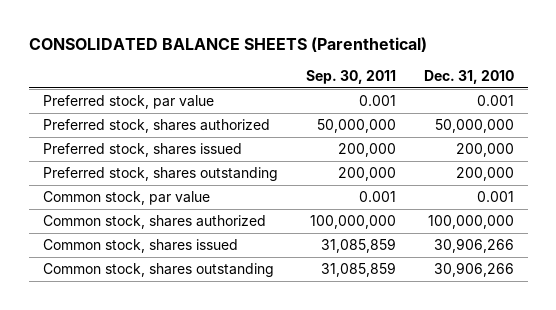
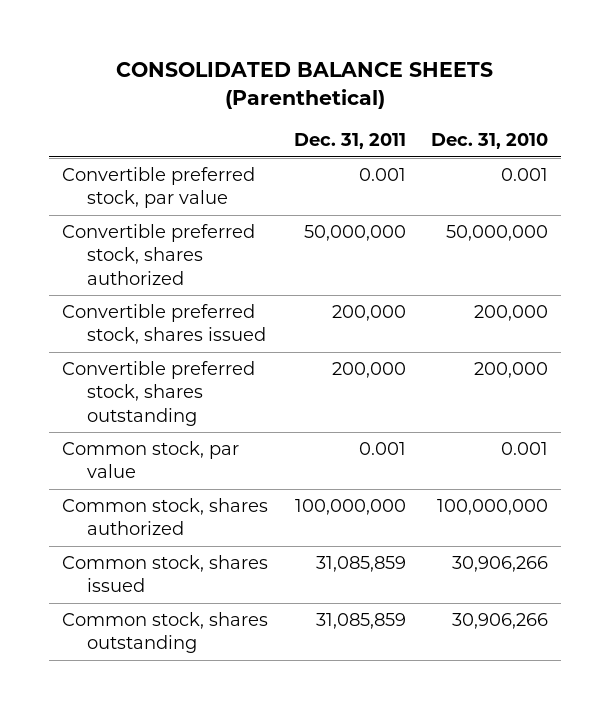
- | Sep. 30, 2011 | Dec. 31, 2010
+ | Dec. 31, 2011 | Dec. 31, 2010
- Preferred stock, par value | 0.001 | 0.001
- Preferred stock, shares authorized | 50,000,000 | 50,000,000
- Preferred stock, shares issued | 200,000 | 200,000
- Preferred stock, shares outstanding | 200,000 | 200,000
+ Convertible preferred stock, par value | 0.001 | 0.001
+ Convertible preferred stock, shares authorized | 50,000,000 | 50,000,000
+ Convertible preferred stock, shares issued | 200,000 | 200,000
+ Convertible preferred stock, shares outstanding | 200,000 | 200,000

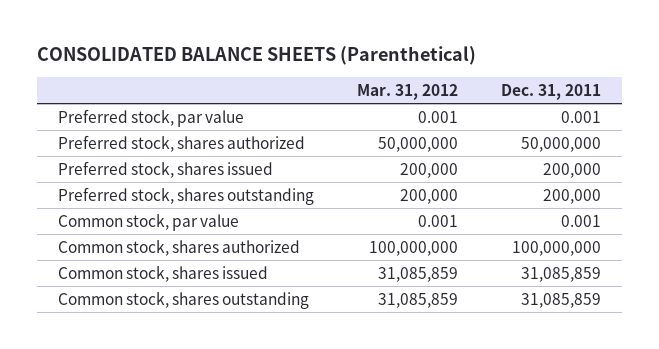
- | Dec. 31, 2011 | Dec. 31, 2010
+ | Mar. 31, 2012 | Dec. 31, 2011
- Convertible preferred stock, par value | 0.001 | 0.001
- Convertible preferred stock, shares authorized | 50,000,000 | 50,000,000
- Convertible preferred stock, shares issued | 200,000 | 200,000
- Convertible preferred stock, shares outstanding | 200,000 | 200,000
+ Preferred stock, par value | 0.001 | 0.001
+ Preferred stock, shares authorized | 50,000,000 | 50,000,000
+ Preferred stock, shares issued | 200,000 | 200,000
+ Preferred stock, shares outstanding | 200,000 | 200,000

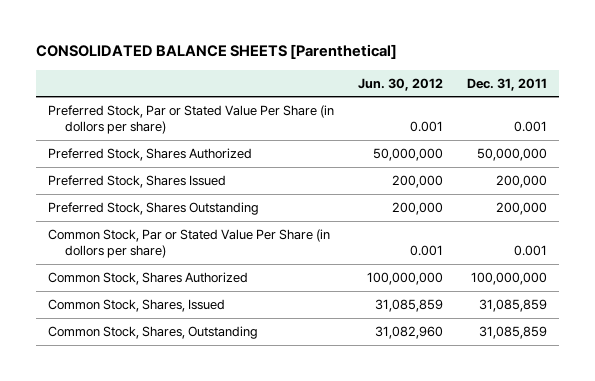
- CONSOLIDATED BALANCE SHEETS (Parenthetical)
+ CONSOLIDATED BALANCE SHEETS [Parenthetical]
- | Mar. 31, 2012 | Dec. 31, 2011
+ | Jun. 30, 2012 | Dec. 31, 2011
- Preferred stock, par value | 0.001 | 0.001
- Preferred stock, shares authorized | 50,000,000 | 50,000,000
- Preferred stock, shares issued | 200,000 | 200,000
- Preferred stock, shares outstanding | 200,000 | 200,000
- Common stock, par value | 0.001 | 0.001
- Common stock, shares authorized | 100,000,000 | 100,000,000
- Common stock, shares issued | 31,085,859 | 31,085,859
- Common stock, shares outstanding | 31,085,859 | 31,085,859
+ Preferred Stock, Par or Stated Value Per Share (in dollors per share) | 0.001 | 0.001
+ Preferred Stock, Shares Authorized | 50,000,000 | 50,000,000
+ Preferred Stock, Shares Issued | 200,000 | 200,000
+ Preferred Stock, Shares Outstanding | 200,000 | 200,000
+ Common Stock, Par or Stated Value Per Share (in dollors per share) | 0.001 | 0.001
+ Common Stock, Shares Authorized | 100,000,000 | 100,000,000
+ Common Stock, Shares, Issued | 31,085,859 | 31,085,859
+ Common Stock, Shares, Outstanding | 31,082,960 | 31,085,859

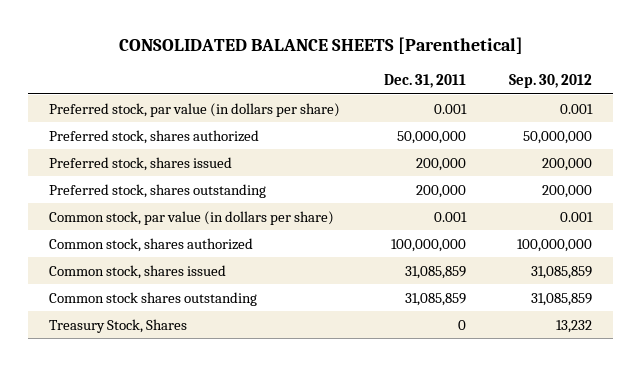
- | Jun. 30, 2012 | Dec. 31, 2011
+ | Dec. 31, 2011 | Sep. 30, 2012
- Preferred Stock, Par or Stated Value Per Share (in dollors per share) | 0.001 | 0.001
- Preferred Stock, Shares Authorized | 50,000,000 | 50,000,000
- Preferred Stock, Shares Issued | 200,000 | 200,000
- Preferred Stock, Shares Outstanding | 200,000 | 200,000
- Common Stock, Par or Stated Value Per Share (in dollors per share) | 0.001 | 0.001
- Common Stock, Shares Authorized | 100,000,000 | 100,000,000
- Common Stock, Shares, Issued | 31,085,859 | 31,085,859
- Common Stock, Shares, Outstanding | 31,082,960 | 31,085,859
+ Preferred stock, par value (in dollars per share) | 0.001 | 0.001
+ Preferred stock, shares authorized | 50,000,000 | 50,000,000
+ Preferred stock, shares issued | 200,000 | 200,000
+ Preferred stock, shares outstanding | 200,000 | 200,000
+ Common stock, par value (in dollars per share) | 0.001 | 0.001
+ Common stock, shares authorized | 100,000,000 | 100,000,000
+ Common stock, shares issued | 31,085,859 | 31,085,859
+ Common stock shares outstanding | 31,085,859 | 31,085,859
+ Treasury Stock, Shares | 0 | 13,232

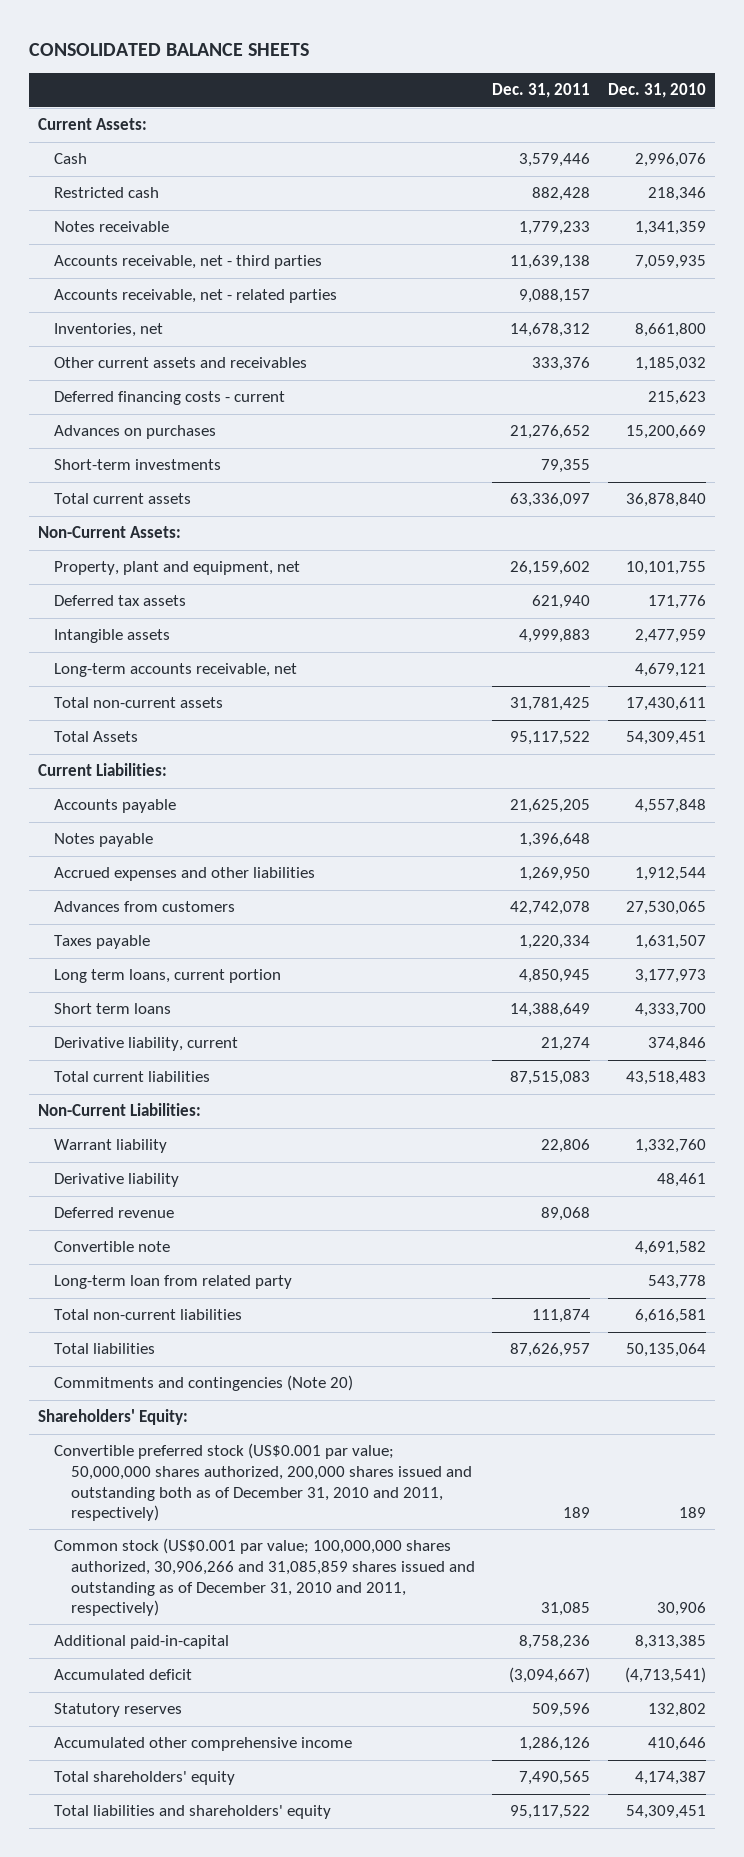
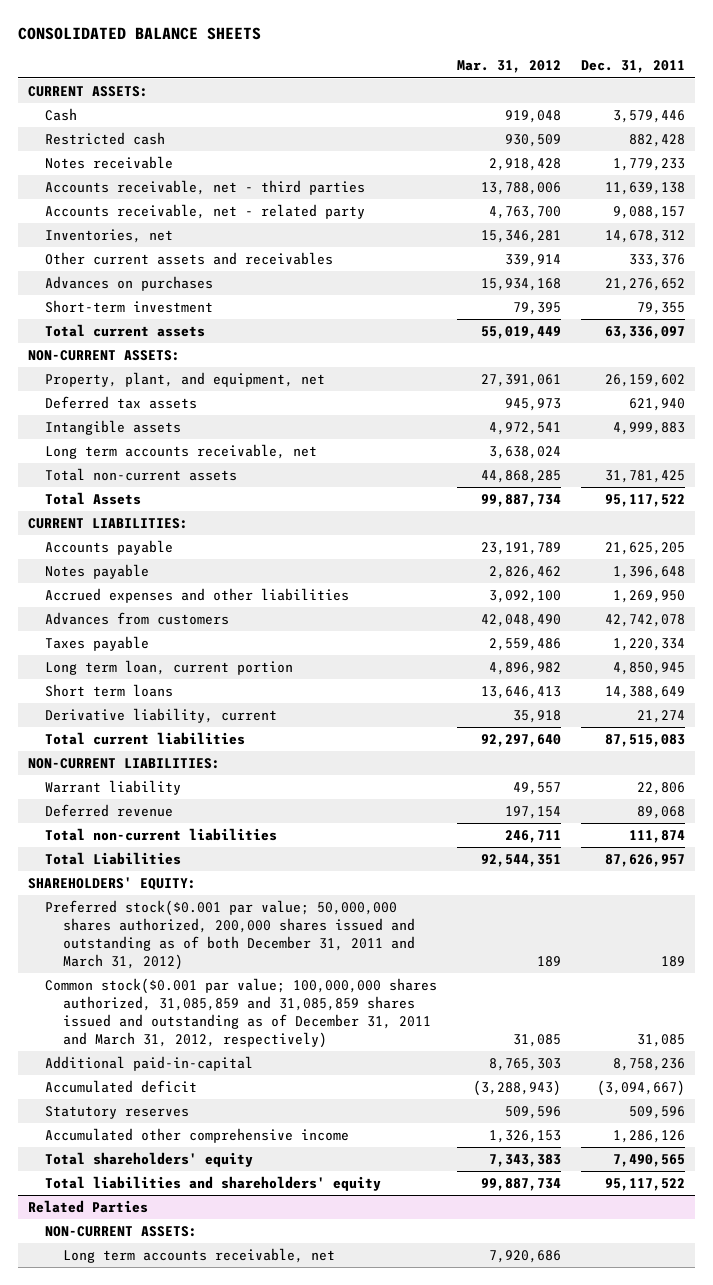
- | Dec. 31, 2011 | Dec. 31, 2010
+ | Mar. 31, 2012 | Dec. 31, 2011
- Current Assets:
+ CURRENT ASSETS:
- Accounts receivable, net - related parties | 9,088,157 |
+ Accounts receivable, net - related party | 4,763,700 | 9,088,157
- Deferred financing costs - current | | 215,623
- Short-term investments | 79,355 |
+ Short-term investment | 79,395 | 79,355
- Non-Current Assets:
- Property, plant and equipment, net | 26,159,602 | 10,101,755
+ NON-CURRENT ASSETS:
+ Property, plant, and equipment, net | 27,391,061 | 26,159,602
- Long-term accounts receivable, net | | 4,679,121
+ Long term accounts receivable, net | 3,638,024 |
- Current Liabilities:
+ CURRENT LIABILITIES:
- Long term loans, current portion | 4,850,945 | 3,177,973
+ Long term loan, current portion | 4,896,982 | 4,850,945
- Non-Current Liabilities:
+ NON-CURRENT LIABILITIES:
- Derivative liability | | 48,461
- Convertible note | | 4,691,582
- Long-term loan from related party | | 543,778
- Total liabilities | 87,626,957 | 50,135,064
- Commitments and contingencies (Note 20)
- Shareholders' Equity:
- Convertible preferred stock (US$0.001 par value; 50,000,000 shares authorized, 200,000 shares issued and outstanding both as of December 31, 2010 and 2011, respectively) | 189 | 189
- Common stock (US$0.001 par value; 100,000,000 shares authorized, 30,906,266 and 31,085,859 shares issued and outstanding as of December 31, 2010 and 2011, respectively) | 31,085 | 30,906
+ Total Liabilities | 92,544,351 | 87,626,957
+ SHAREHOLDERS' EQUITY:
+ Preferred stock($0.001 par value; 50,000,000 shares authorized, 200,000 shares issued and outstanding as of both December 31, 2011 and March 31, 2012) | 189 | 189
+ Common stock($0.001 par value; 100,000,000 shares authorized, 31,085,859 and 31,085,859 shares issued and outstanding as of December 31, 2011 and March 31, 2012, respectively) | 31,085 | 31,085
+ Related Parties
+ NON-CURRENT ASSETS:
+ Long term accounts receivable, net | 7,920,686 |

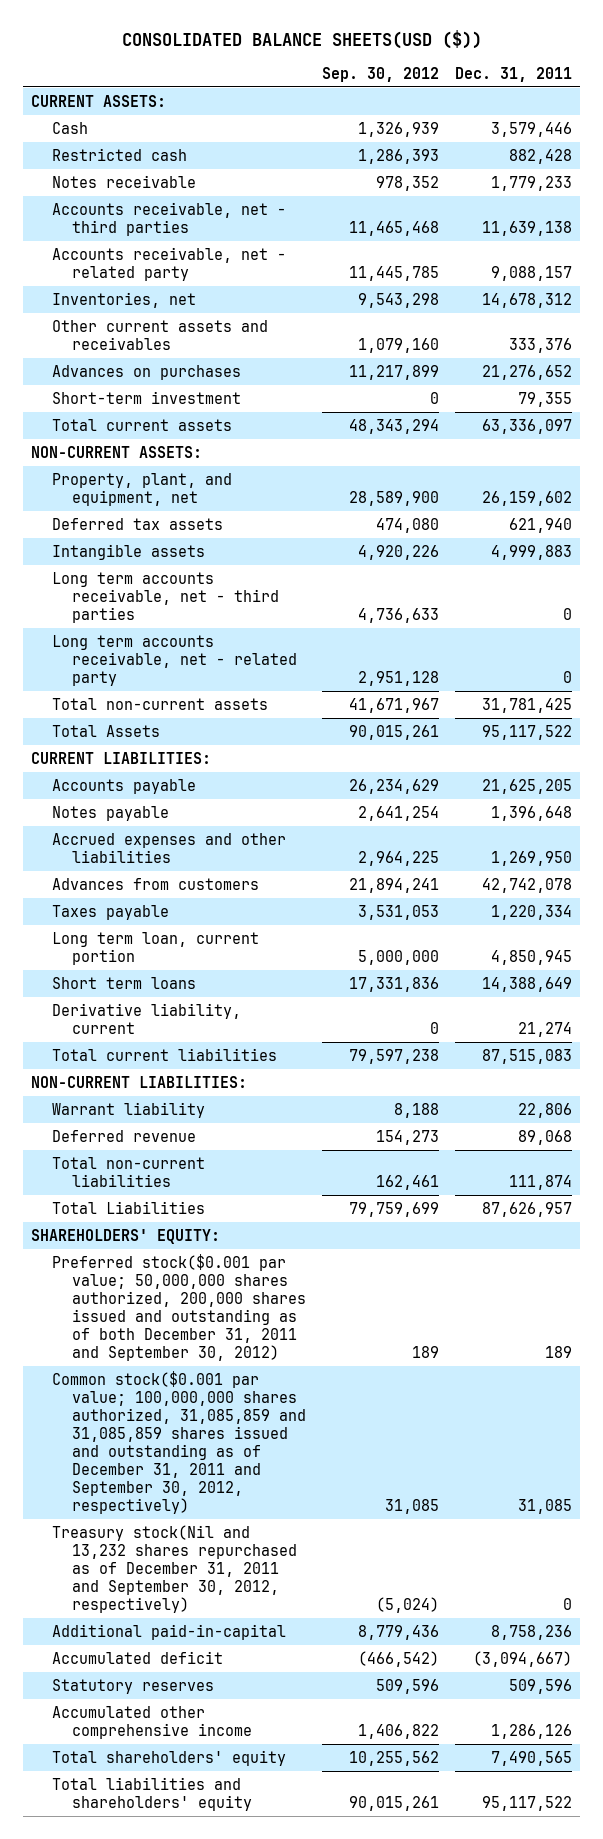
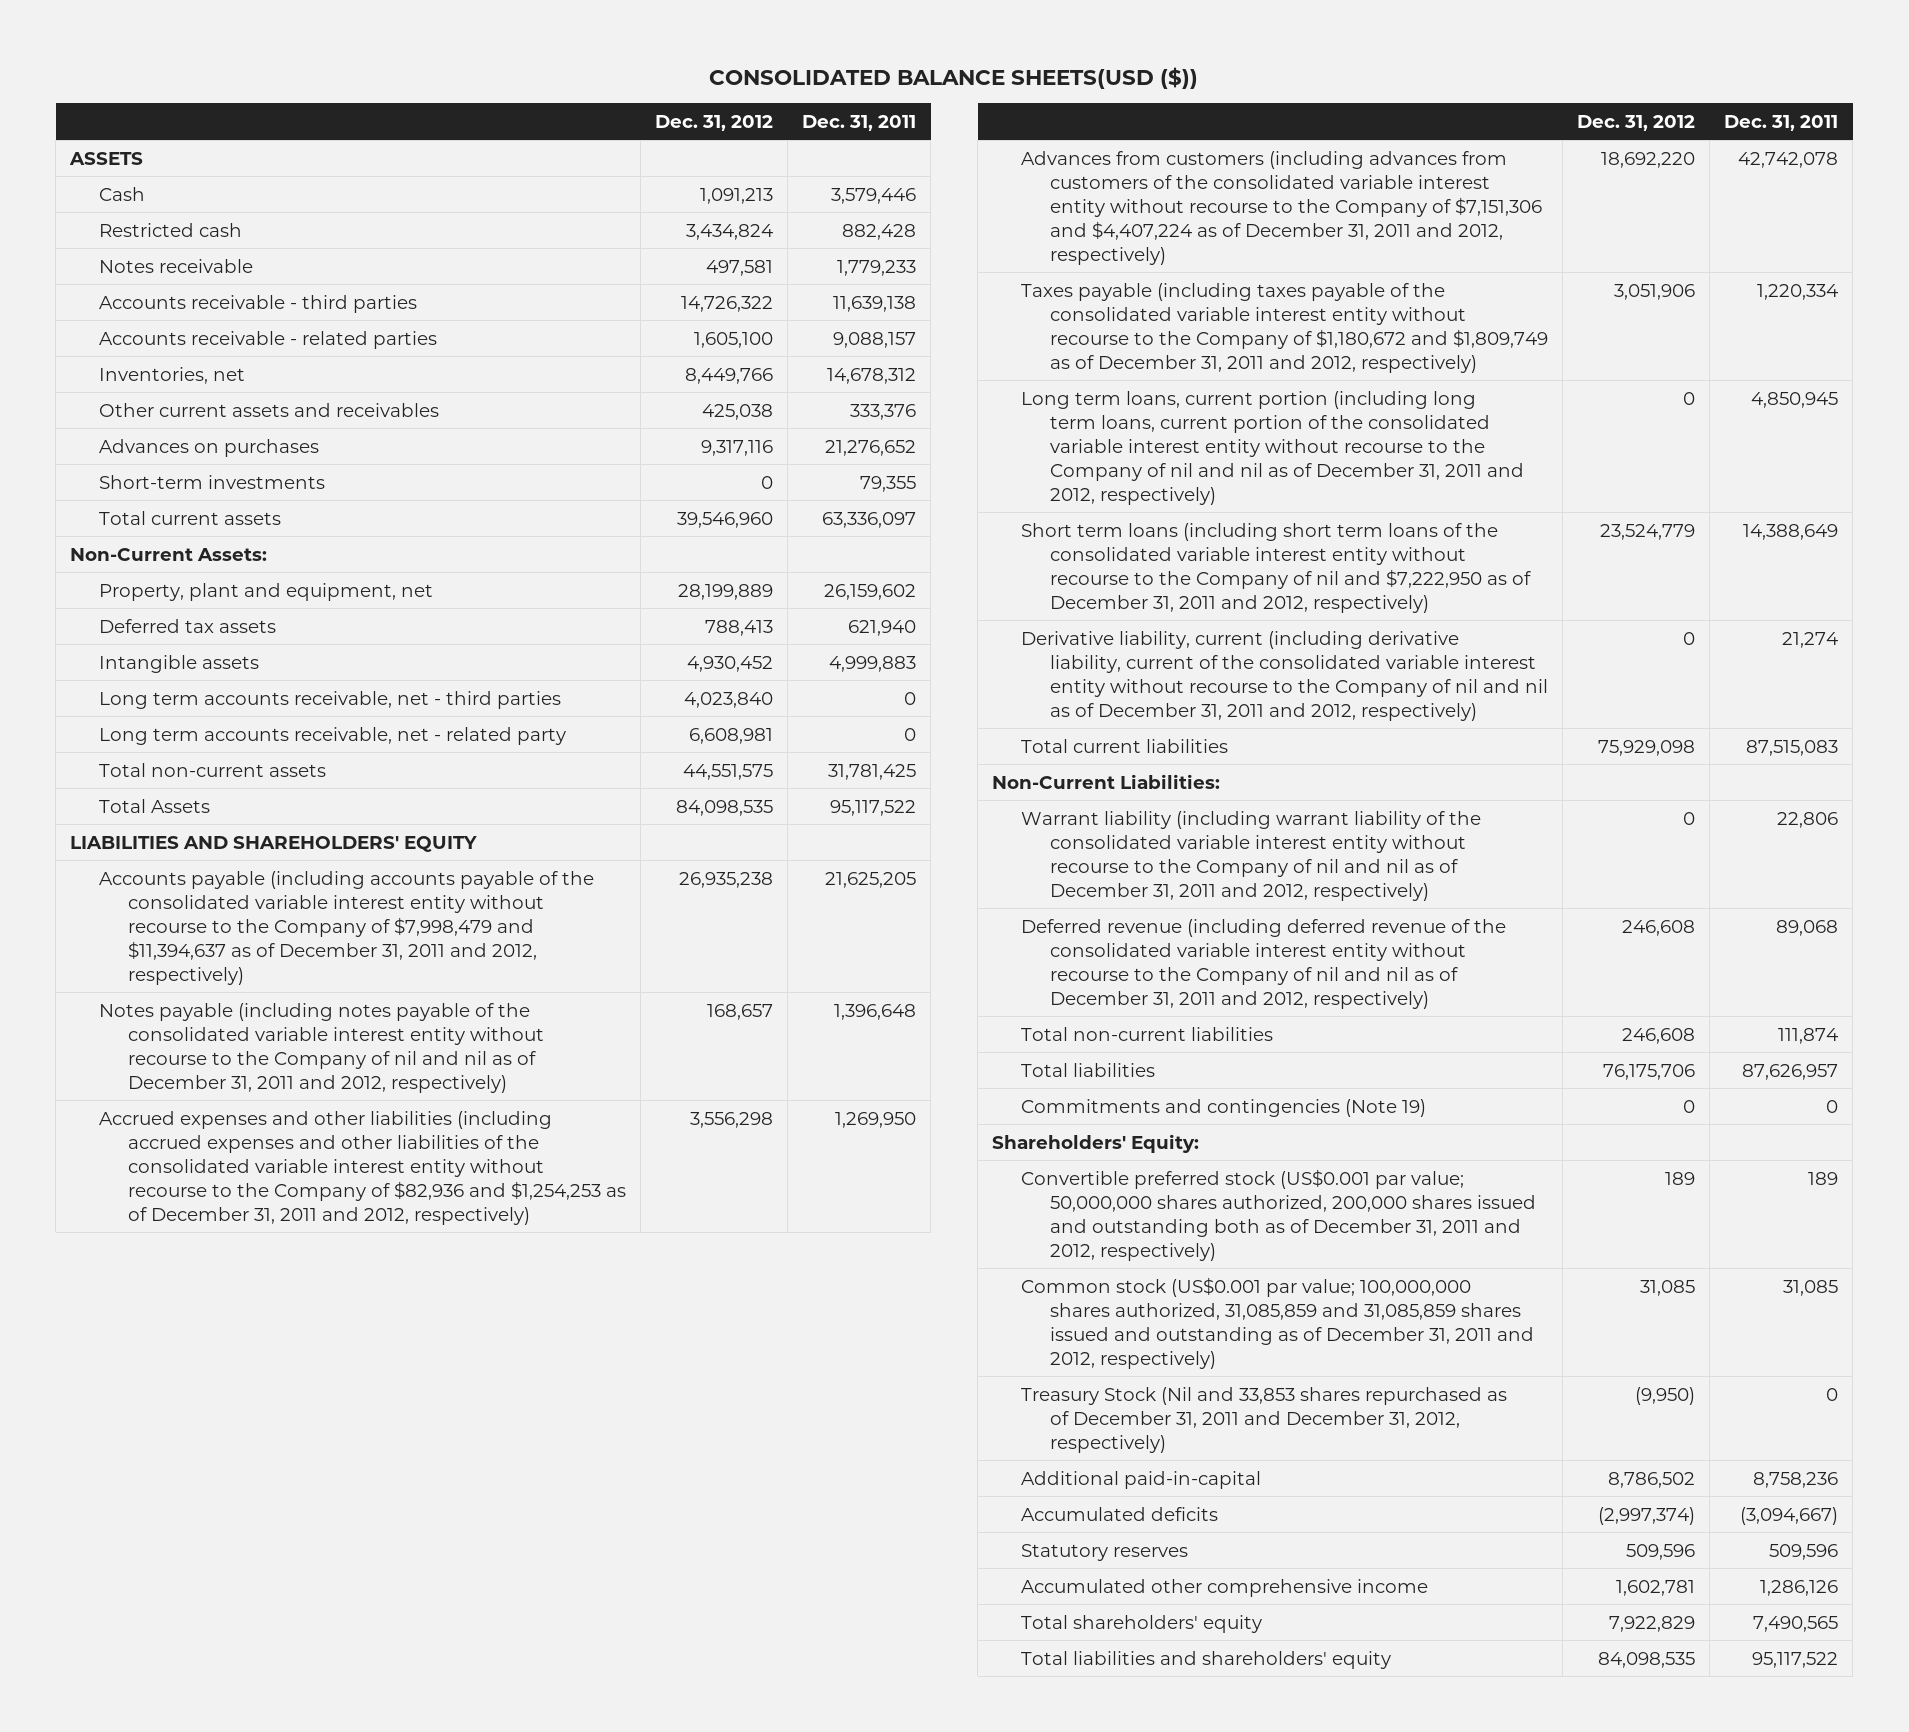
- | Sep. 30, 2012 | Dec. 31, 2011
+ | Dec. 31, 2012 | Dec. 31, 2011
- CURRENT ASSETS:
+ ASSETS
- Accounts receivable, net - third parties | 11,465,468 | 11,639,138
- Accounts receivable, net - related party | 11,445,785 | 9,088,157
+ Accounts receivable - third parties | 14,726,322 | 11,639,138
+ Accounts receivable - related parties | 1,605,100 | 9,088,157
- Short-term investment | 0 | 79,355
+ Short-term investments | 0 | 79,355
- NON-CURRENT ASSETS:
- Property, plant, and equipment, net | 28,589,900 | 26,159,602
+ Non-Current Assets:
+ Property, plant and equipment, net | 28,199,889 | 26,159,602
- CURRENT LIABILITIES:
- Accounts payable | 26,234,629 | 21,625,205
- Notes payable | 2,641,254 | 1,396,648
- Accrued expenses and other liabilities | 2,964,225 | 1,269,950
- Advances from customers | 21,894,241 | 42,742,078
- Taxes payable | 3,531,053 | 1,220,334
- Long term loan, current portion | 5,000,000 | 4,850,945
- Short term loans | 17,331,836 | 14,388,649
- Derivative liability, current | 0 | 21,274
+ LIABILITIES AND SHAREHOLDERS' EQUITY
+ Accounts payable (including accounts payable of the consolidated variable interest entity without recourse to the Company of $7,998,479 and $11,394,637 as of December 31, 2011 and 2012, respectively) | 26,935,238 | 21,625,205
+ Notes payable (including notes payable of the consolidated variable interest entity without recourse to the Company of nil and nil as of December 31, 2011 and 2012, respectively) | 168,657 | 1,396,648
+ Accrued expenses and other liabilities (including accrued expenses and other liabilities of the consolidated variable interest entity without recourse to the Company of $82,936 and $1,254,253 as of December 31, 2011 and 2012, respectively) | 3,556,298 | 1,269,950
+ Advances from customers (including advances from customers of the consolidated variable interest entity without recourse to the Company of $7,151,306 and $4,407,224 as of December 31, 2011 and 2012, respectively) | 18,692,220 | 42,742,078
+ Taxes payable (including taxes payable of the consolidated variable interest entity without recourse to the Company of $1,180,672 and $1,809,749 as of December 31, 2011 and 2012, respectively) | 3,051,906 | 1,220,334
+ Long term loans, current portion (including long term loans, current portion of the consolidated variable interest entity without recourse to the Company of nil and nil as of December 31, 2011 and 2012, respectively) | 0 | 4,850,945
+ Short term loans (including short term loans of the consolidated variable interest entity without recourse to the Company of nil and $7,222,950 as of December 31, 2011 and 2012, respectively) | 23,524,779 | 14,388,649
+ Derivative liability, current (including derivative liability, current of the consolidated variable interest entity without recourse to the Company of nil and nil as of December 31, 2011 and 2012, respectively) | 0 | 21,274
- NON-CURRENT LIABILITIES:
- Warrant liability | 8,188 | 22,806
- Deferred revenue | 154,273 | 89,068
+ Non-Current Liabilities:
+ Warrant liability (including warrant liability of the consolidated variable interest entity without recourse to the Company of nil and nil as of December 31, 2011 and 2012, respectively) | 0 | 22,806
+ Deferred revenue (including deferred revenue of the consolidated variable interest entity without recourse to the Company of nil and nil as of December 31, 2011 and 2012, respectively) | 246,608 | 89,068
- Total Liabilities | 79,759,699 | 87,626,957
- SHAREHOLDERS' EQUITY:
- Preferred stock($0.001 par value; 50,000,000 shares authorized, 200,000 shares issued and outstanding as of both December 31, 2011 and September 30, 2012) | 189 | 189
- Common stock($0.001 par value; 100,000,000 shares authorized, 31,085,859 and 31,085,859 shares issued and outstanding as of December 31, 2011 and September 30, 2012, respectively) | 31,085 | 31,085
- Treasury stock(Nil and 13,232 shares repurchased as of December 31, 2011 and September 30, 2012, respectively) | (5,024) | 0
+ Total liabilities | 76,175,706 | 87,626,957
+ Commitments and contingencies (Note 19) | 0 | 0
+ Shareholders' Equity:
+ Convertible preferred stock (US$0.001 par value; 50,000,000 shares authorized, 200,000 shares issued and outstanding both as of December 31, 2011 and 2012, respectively) | 189 | 189
+ Common stock (US$0.001 par value; 100,000,000 shares authorized, 31,085,859 and 31,085,859 shares issued and outstanding as of December 31, 2011 and 2012, respectively) | 31,085 | 31,085
+ Treasury Stock (Nil and 33,853 shares repurchased as of December 31, 2011 and December 31, 2012, respectively) | (9,950) | 0
- Accumulated deficit | (466,542) | (3,094,667)
+ Accumulated deficits | (2,997,374) | (3,094,667)

